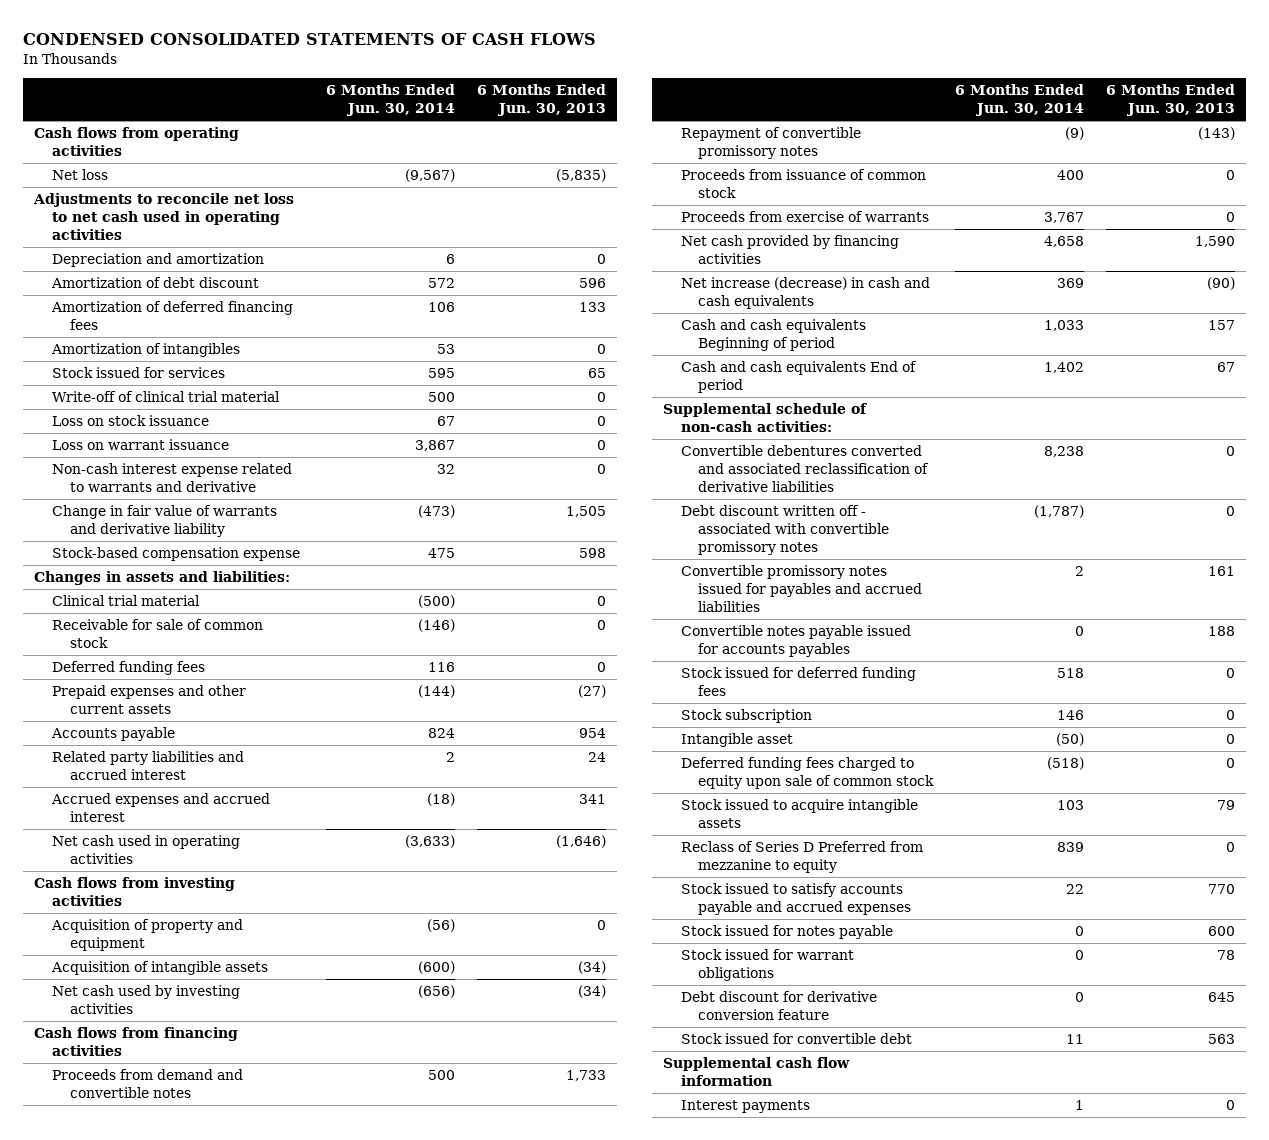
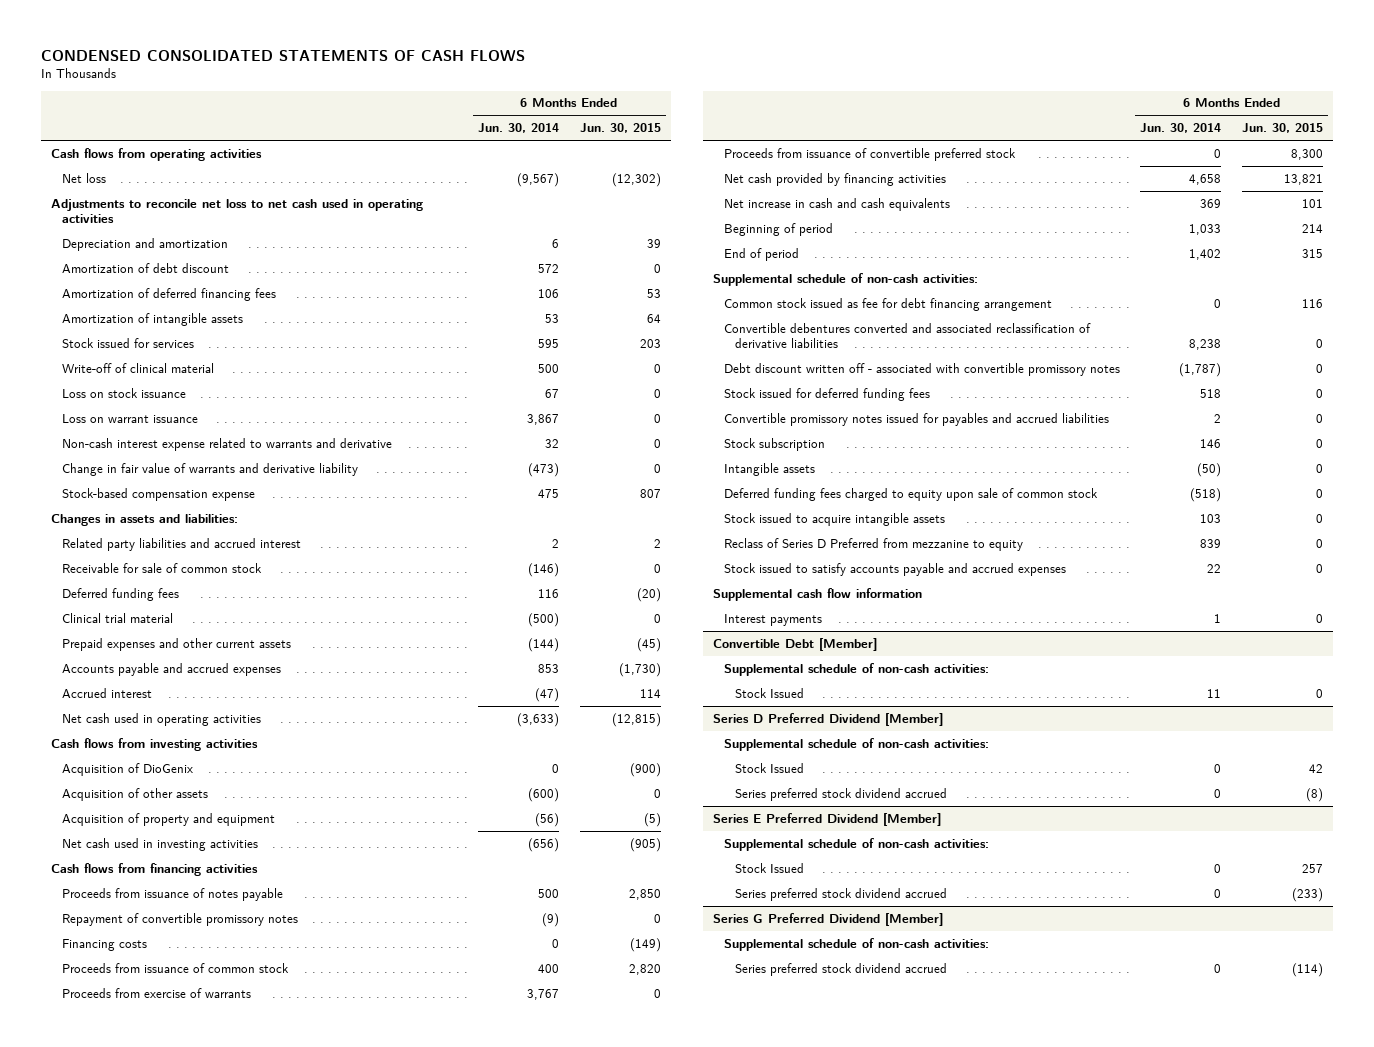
- | 6 Months Ended Jun. 30, 2014 | 6 Months Ended Jun. 30, 2013
+ | 6 Months Ended Jun. 30, 2014 | 6 Months Ended Jun. 30, 2015
- Amortization of intangibles | 53 | 0
+ Amortization of intangible assets | 53 | 64
- Write-off of clinical trial material | 500 | 0
+ Write-off of clinical material | 500 | 0
moved up: Related party liabilities and accrued interest | 2 | 2
moved down: Clinical trial material | (500) | 0
- Accounts payable | 824 | 954
- Accrued expenses and accrued interest | (18) | 341
+ Accounts payable and accrued expenses | 853 | (1,730)
+ Accrued interest | (47) | 114
+ Acquisition of DioGenix | 0 | (900)
+ Acquisition of other assets | (600) | 0
- Acquisition of intangible assets | (600) | (34)
- Net cash used by investing activities | (656) | (34)
+ Net cash used in investing activities | (656) | (905)
- Proceeds from demand and convertible notes | 500 | 1,733
+ Proceeds from issuance of notes payable | 500 | 2,850
+ Financing costs | 0 | (149)
+ Proceeds from issuance of convertible preferred stock | 0 | 8,300
- Net increase (decrease) in cash and cash equivalents | 369 | (90)
- Cash and cash equivalents Beginning of period | 1,033 | 157
- Cash and cash equivalents End of period | 1,402 | 67
+ Net increase in cash and cash equivalents | 369 | 101
+ Beginning of period | 1,033 | 214
+ End of period | 1,402 | 315
+ Common stock issued as fee for debt financing arrangement | 0 | 116
- Convertible notes payable issued for accounts payables | 0 | 188
moved down: Convertible promissory notes issued for payables and accrued liabilities | 2 | 0
- Intangible asset | (50) | 0
+ Intangible assets | (50) | 0
- Stock issued for notes payable | 0 | 600
- Stock issued for warrant obligations | 0 | 78
- Debt discount for derivative conversion feature | 0 | 645
- Stock issued for convertible debt | 11 | 563
+ Convertible Debt [Member]
+ Supplemental schedule of non-cash activities:
+ Stock Issued | 11 | 0
+ Series D Preferred Dividend [Member]
+ Supplemental schedule of non-cash activities:
+ Stock Issued | 0 | 42
+ Series preferred stock dividend accrued | 0 | (8)
+ Series E Preferred Dividend [Member]
+ Supplemental schedule of non-cash activities:
+ Stock Issued | 0 | 257
+ Series preferred stock dividend accrued | 0 | (233)
+ Series G Preferred Dividend [Member]
+ Supplemental schedule of non-cash activities:
+ Series preferred stock dividend accrued | 0 | (114)

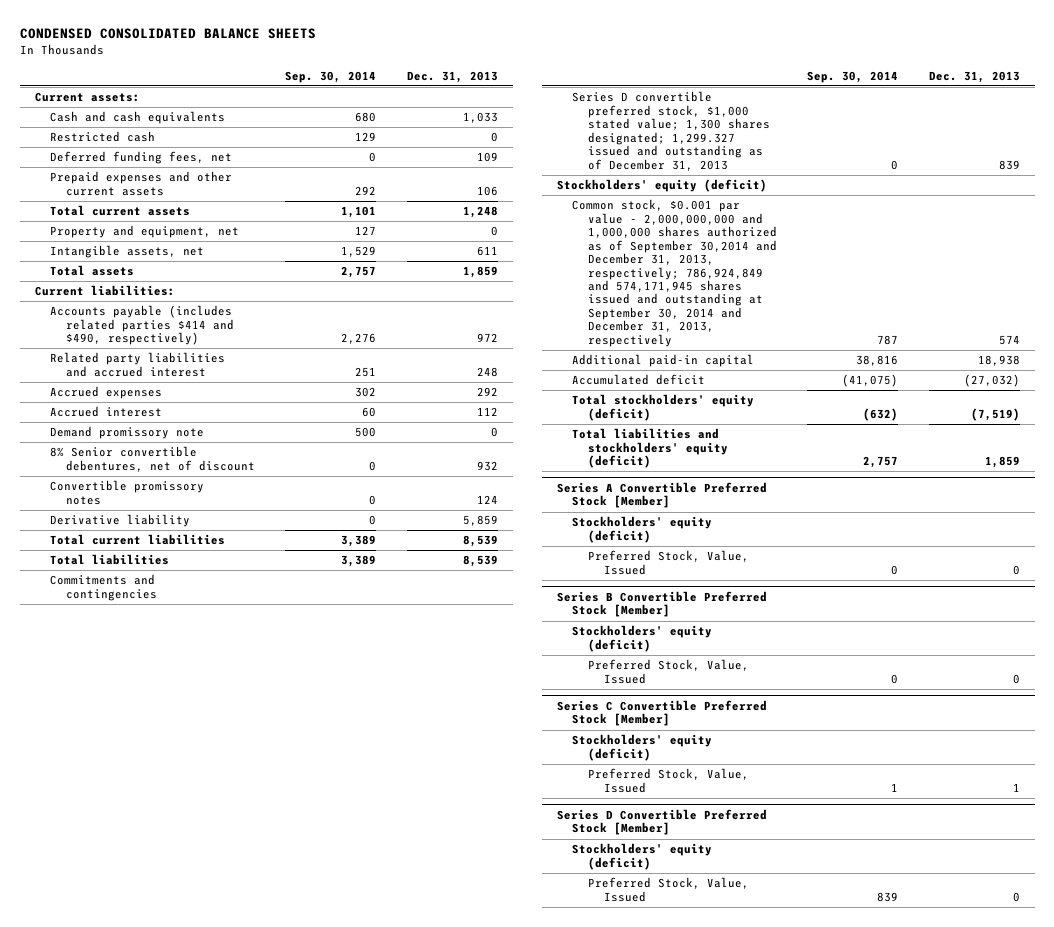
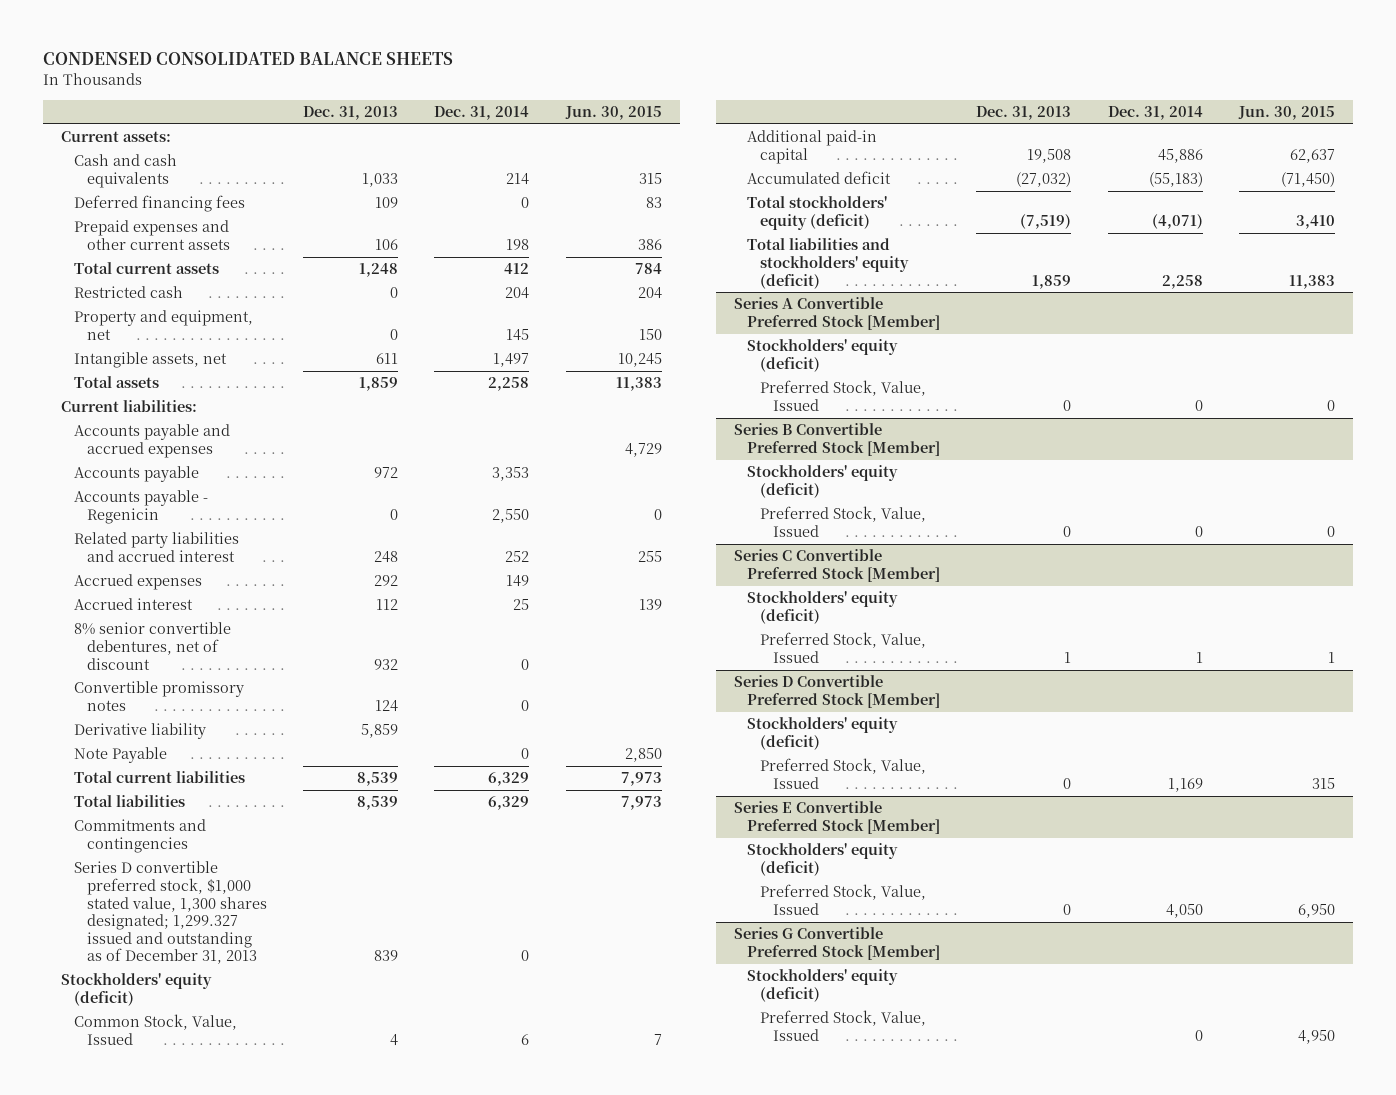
- | Sep. 30, 2014 | Dec. 31, 2013
+ | Dec. 31, 2013 | Dec. 31, 2014 | Jun. 30, 2015
- Deferred funding fees, net | 0 | 109
+ Deferred financing fees | 109 | 0 | 83
moved down: Restricted cash | 0 | 204 | 204
- Accounts payable (includes related parties $414 and $490, respectively) | 2,276 | 972
+ Accounts payable and accrued expenses | | | 4,729
+ Accounts payable | 972 | 3,353 |
+ Accounts payable - Regenicin | 0 | 2,550 | 0
- Demand promissory note | 500 | 0
- 8% Senior convertible debentures, net of discount | 0 | 932
+ 8% senior convertible debentures, net of discount | 932 | 0 |
+ Note Payable | | 0 | 2,850
- Series D convertible preferred stock, $1,000 stated value; 1,300 shares designated; 1,299.327 issued and outstanding as of December 31, 2013 | 0 | 839
+ Series D convertible preferred stock, $1,000 stated value, 1,300 shares designated; 1,299.327 issued and outstanding as of December 31, 2013 | 839 | 0 |
- Common stock, $0.001 par value - 2,000,000,000 and 1,000,000 shares authorized as of September 30,2014 and December 31, 2013, respectively; 786,924,849 and 574,171,945 shares issued and outstanding at September 30, 2014 and December 31, 2013, respectively | 787 | 574
- Additional paid-in capital | 38,816 | 18,938
+ Common Stock, Value, Issued | 4 | 6 | 7
+ Additional paid-in capital | 19,508 | 45,886 | 62,637
+ Series E Convertible Preferred Stock [Member]
+ Stockholders' equity (deficit)
+ Preferred Stock, Value, Issued | 0 | 4,050 | 6,950
+ Series G Convertible Preferred Stock [Member]
+ Stockholders' equity (deficit)
+ Preferred Stock, Value, Issued | | 0 | 4,950

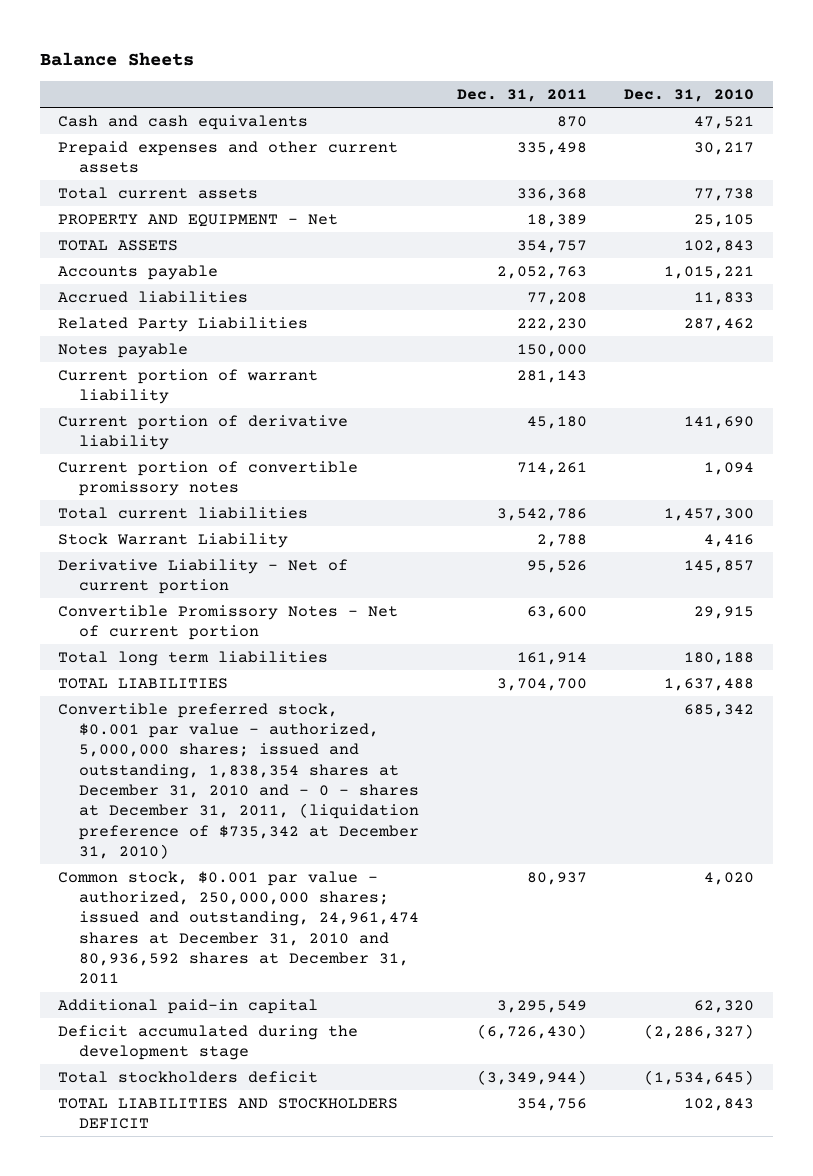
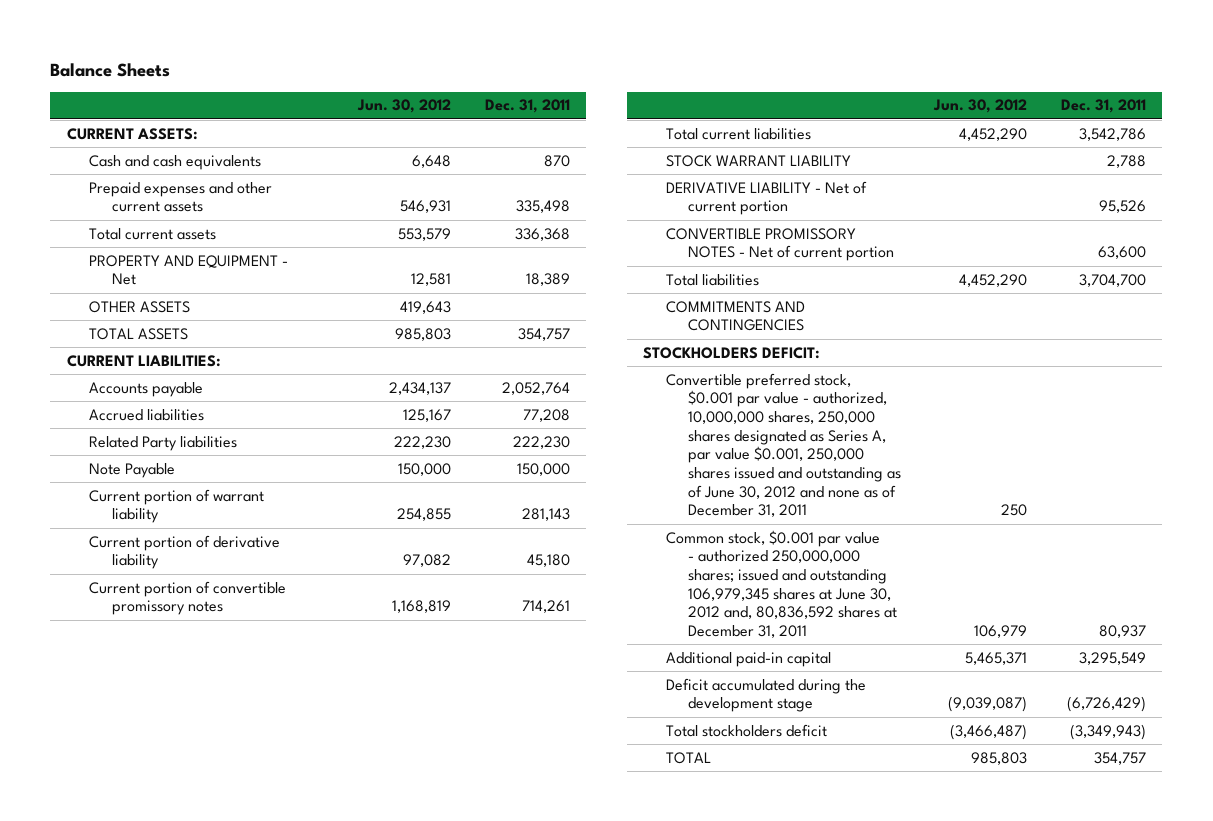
- | Dec. 31, 2011 | Dec. 31, 2010
+ | Jun. 30, 2012 | Dec. 31, 2011
+ CURRENT ASSETS:
+ OTHER ASSETS | 419,643 |
- Accounts payable | 2,052,763 | 1,015,221
+ CURRENT LIABILITIES:
+ Accounts payable | 2,434,137 | 2,052,764
- Related Party Liabilities | 222,230 | 287,462
- Notes payable | 150,000 |
+ Related Party liabilities | 222,230 | 222,230
+ Note Payable | 150,000 | 150,000
- Stock Warrant Liability | 2,788 | 4,416
- Derivative Liability - Net of current portion | 95,526 | 145,857
- Convertible Promissory Notes - Net of current portion | 63,600 | 29,915
- Total long term liabilities | 161,914 | 180,188
- TOTAL LIABILITIES | 3,704,700 | 1,637,488
- Convertible preferred stock, $0.001 par value - authorized, 5,000,000 shares; issued and outstanding, 1,838,354 shares at December 31, 2010 and - 0 - shares at December 31, 2011, (liquidation preference of $735,342 at December 31, 2010) | | 685,342
- Common stock, $0.001 par value - authorized, 250,000,000 shares; issued and outstanding, 24,961,474 shares at December 31, 2010 and 80,936,592 shares at December 31, 2011 | 80,937 | 4,020
+ STOCK WARRANT LIABILITY | | 2,788
+ DERIVATIVE LIABILITY - Net of current portion | | 95,526
+ CONVERTIBLE PROMISSORY NOTES - Net of current portion | | 63,600
+ Total liabilities | 4,452,290 | 3,704,700
+ COMMITMENTS AND CONTINGENCIES
+ STOCKHOLDERS DEFICIT:
+ Convertible preferred stock, $0.001 par value - authorized, 10,000,000 shares, 250,000 shares designated as Series A, par value $0.001, 250,000 shares issued and outstanding as of June 30, 2012 and none as of December 31, 2011 | 250 |
+ Common stock, $0.001 par value - authorized 250,000,000 shares; issued and outstanding 106,979,345 shares at June 30, 2012 and, 80,836,592 shares at December 31, 2011 | 106,979 | 80,937
- Deficit accumulated during the development stage | (6,726,430) | (2,286,327)
- Total stockholders deficit | (3,349,944) | (1,534,645)
- TOTAL LIABILITIES AND STOCKHOLDERS DEFICIT | 354,756 | 102,843
+ Deficit accumulated during the development stage | (9,039,087) | (6,726,429)
+ Total stockholders deficit | (3,466,487) | (3,349,943)
+ TOTAL | 985,803 | 354,757

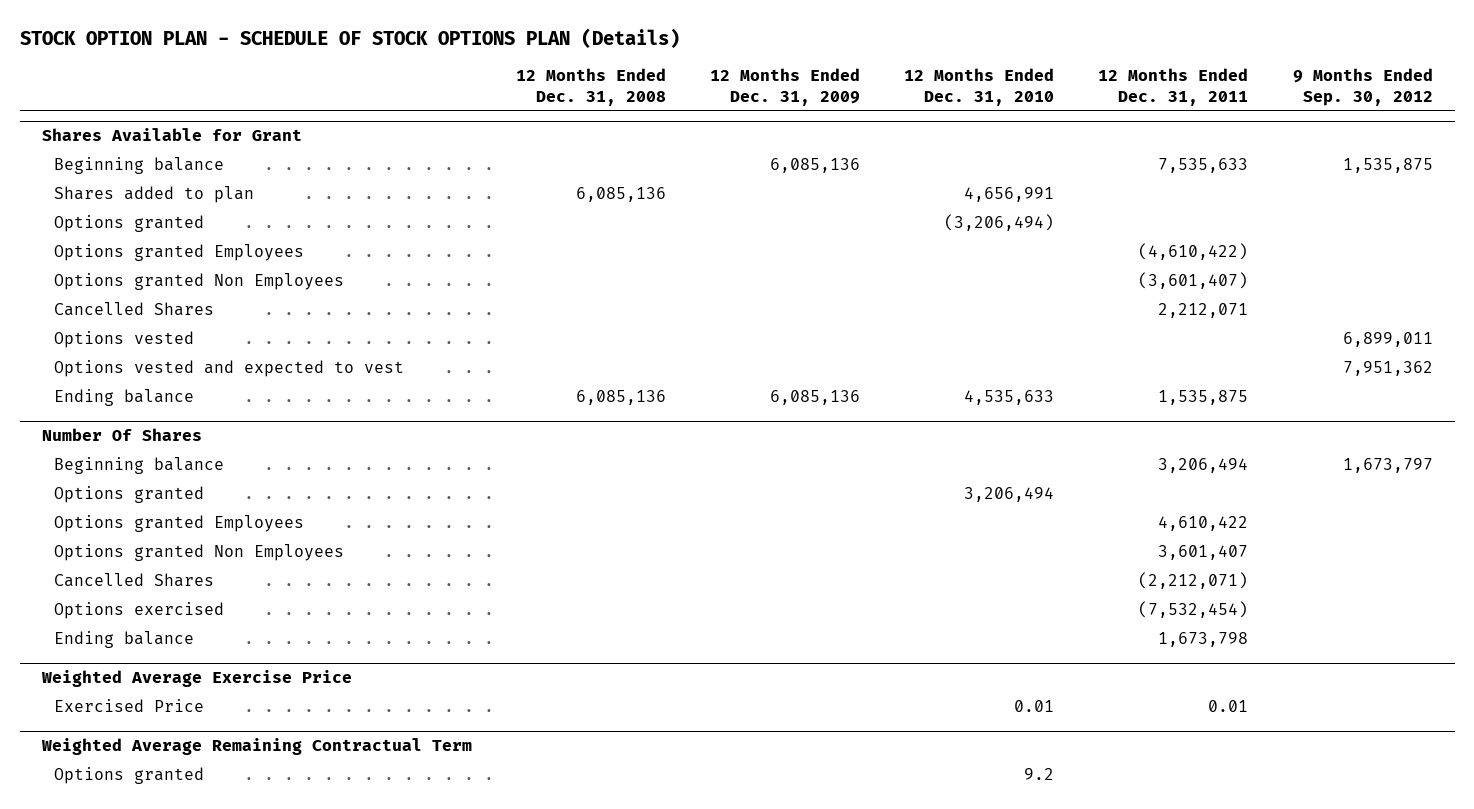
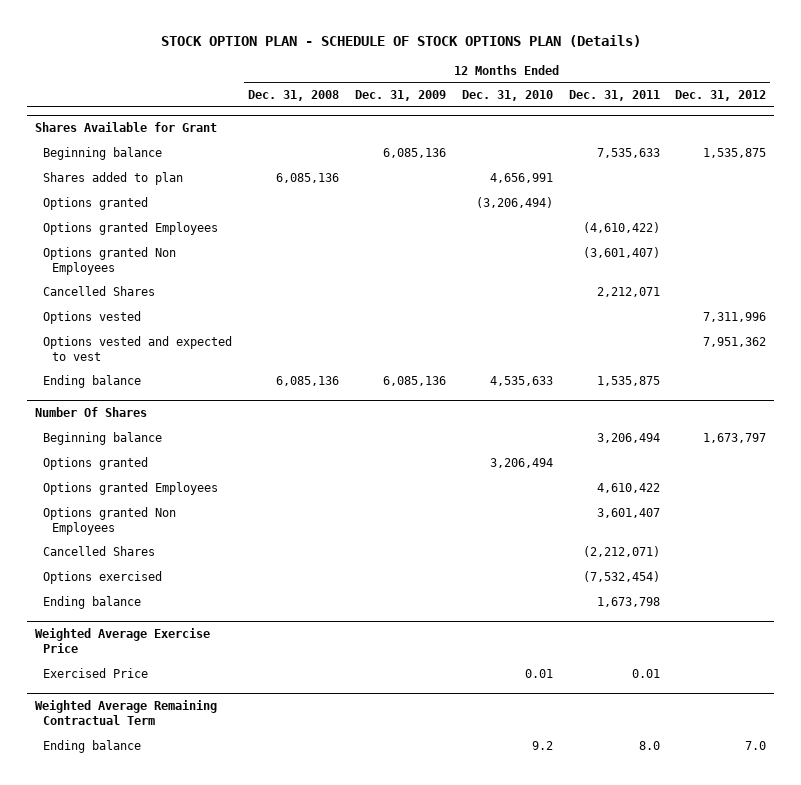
- | 12 Months Ended Dec. 31, 2008 | 12 Months Ended Dec. 31, 2009 | 12 Months Ended Dec. 31, 2010 | 12 Months Ended Dec. 31, 2011 | 9 Months Ended Sep. 30, 2012
+ | 12 Months Ended Dec. 31, 2008 | 12 Months Ended Dec. 31, 2009 | 12 Months Ended Dec. 31, 2010 | 12 Months Ended Dec. 31, 2011 | 12 Months Ended Dec. 31, 2012
@ Weighted Average Remaining Contractual Term
- Options granted | | | 9.2 | |
+ Ending balance | | | 9.2 | 8.0 | 7.0

